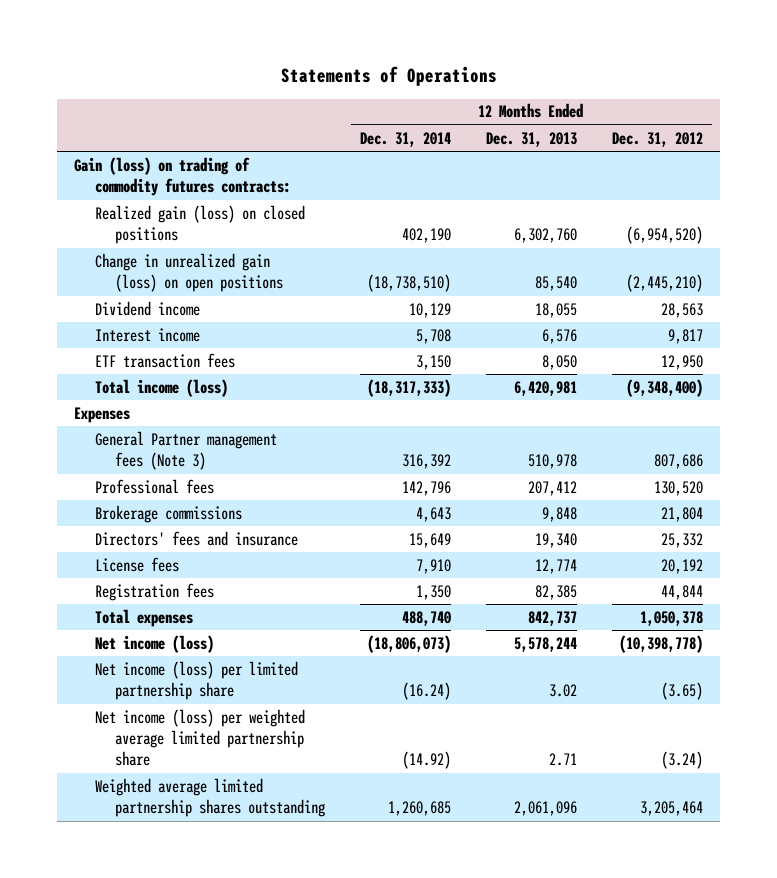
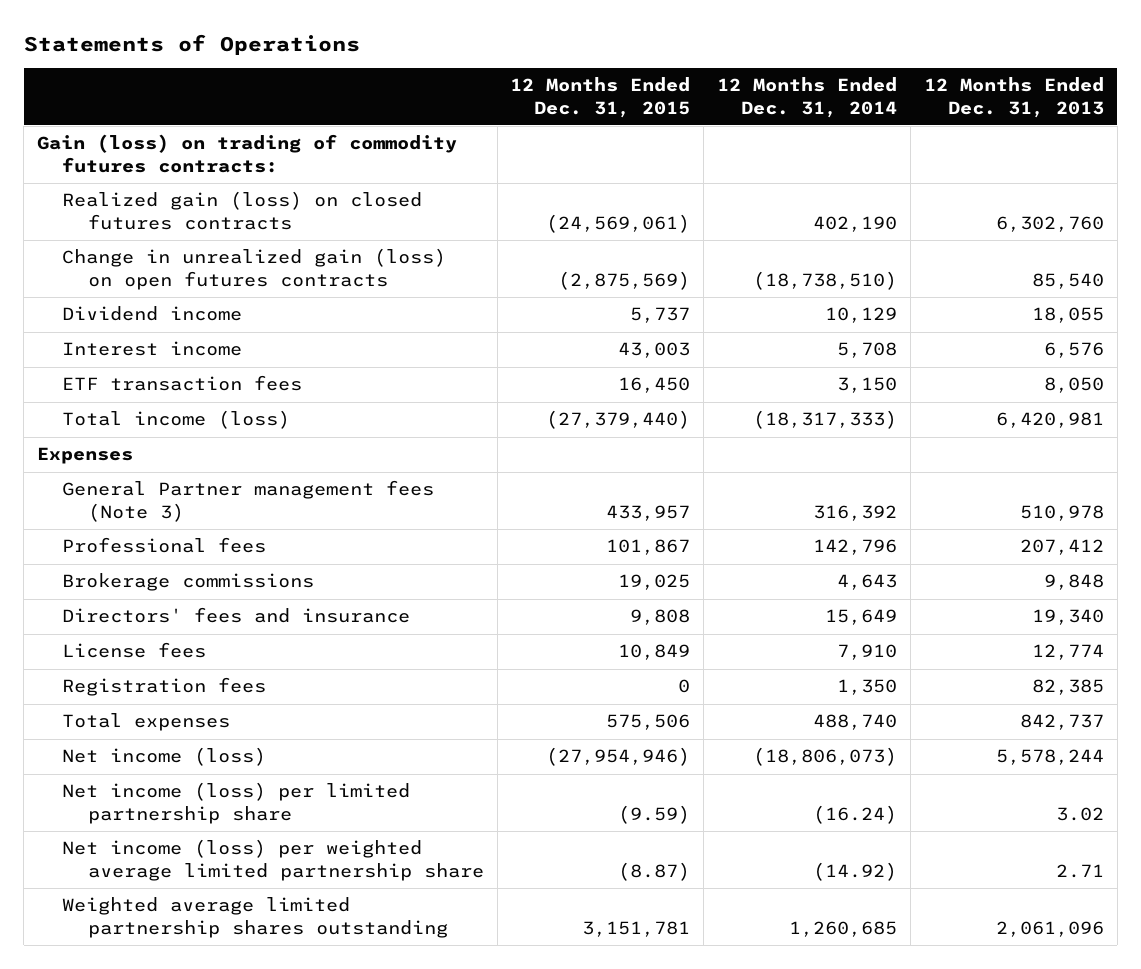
- | 12 Months Ended Dec. 31, 2014 | 12 Months Ended Dec. 31, 2013 | 12 Months Ended Dec. 31, 2012
+ | 12 Months Ended Dec. 31, 2015 | 12 Months Ended Dec. 31, 2014 | 12 Months Ended Dec. 31, 2013
- Realized gain (loss) on closed positions | 402,190 | 6,302,760 | (6,954,520)
- Change in unrealized gain (loss) on open positions | (18,738,510) | 85,540 | (2,445,210)
+ Realized gain (loss) on closed futures contracts | (24,569,061) | 402,190 | 6,302,760
+ Change in unrealized gain (loss) on open futures contracts | (2,875,569) | (18,738,510) | 85,540

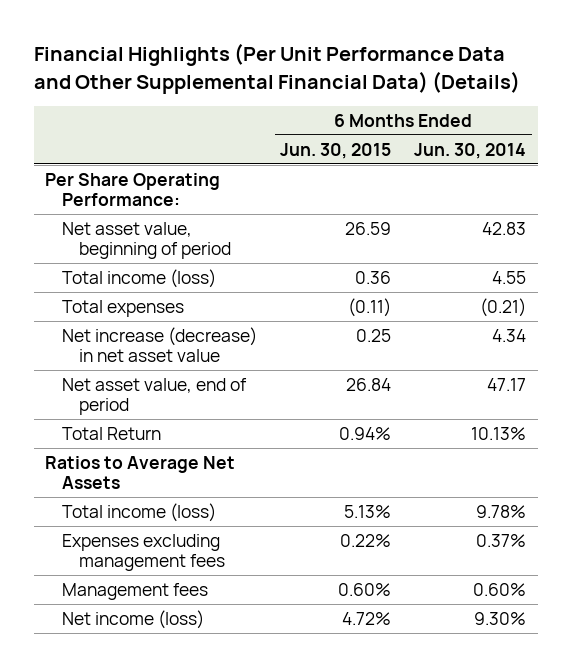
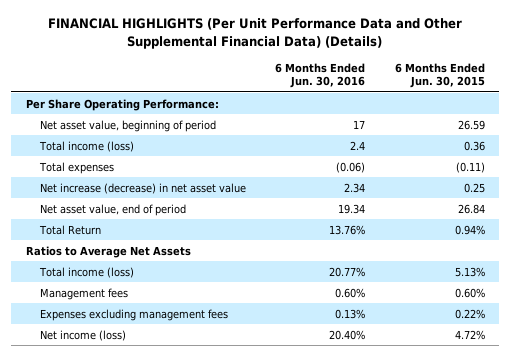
- Financial Highlights (Per Unit Performance Data and Other Supplemental Financial Data) (Details)
+ FINANCIAL HIGHLIGHTS (Per Unit Performance Data and Other Supplemental Financial Data) (Details)
- | 6 Months Ended Jun. 30, 2015 | 6 Months Ended Jun. 30, 2014
+ | 6 Months Ended Jun. 30, 2016 | 6 Months Ended Jun. 30, 2015
moved down: Expenses excluding management fees | 0.13% | 0.22%

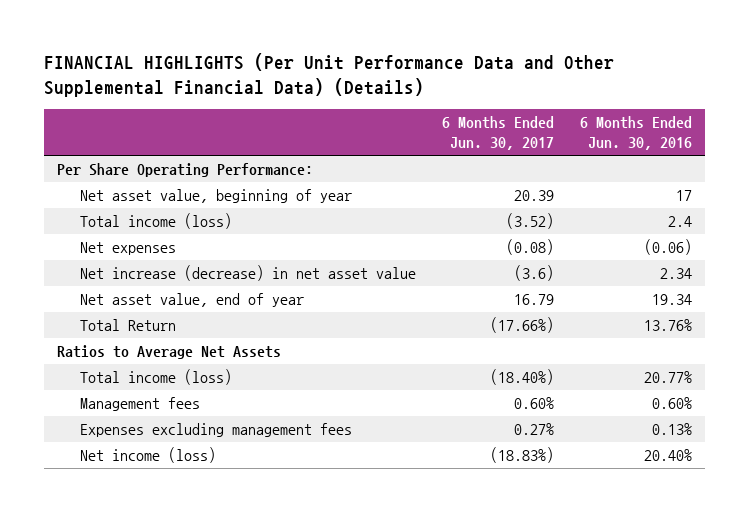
- | 6 Months Ended Jun. 30, 2016 | 6 Months Ended Jun. 30, 2015
+ | 6 Months Ended Jun. 30, 2017 | 6 Months Ended Jun. 30, 2016
- Net asset value, beginning of period | 17 | 26.59
+ Net asset value, beginning of year | 20.39 | 17
- Total expenses | (0.06) | (0.11)
+ Net expenses | (0.08) | (0.06)
- Net asset value, end of period | 19.34 | 26.84
+ Net asset value, end of year | 16.79 | 19.34

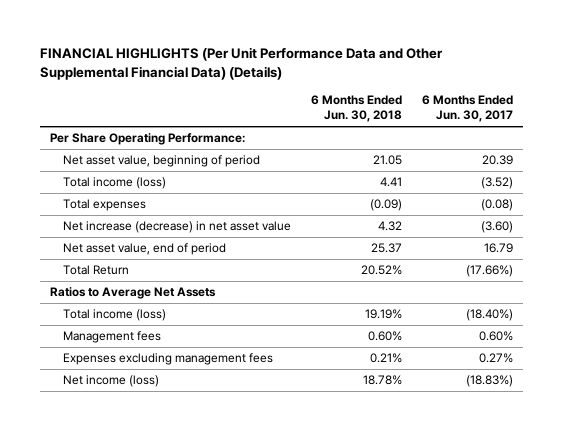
- | 6 Months Ended Jun. 30, 2017 | 6 Months Ended Jun. 30, 2016
+ | 6 Months Ended Jun. 30, 2018 | 6 Months Ended Jun. 30, 2017
- Net asset value, beginning of year | 20.39 | 17
+ Net asset value, beginning of period | 21.05 | 20.39
- Net expenses | (0.08) | (0.06)
- Net increase (decrease) in net asset value | (3.6) | 2.34
- Net asset value, end of year | 16.79 | 19.34
+ Total expenses | (0.09) | (0.08)
+ Net increase (decrease) in net asset value | 4.32 | (3.60)
+ Net asset value, end of period | 25.37 | 16.79

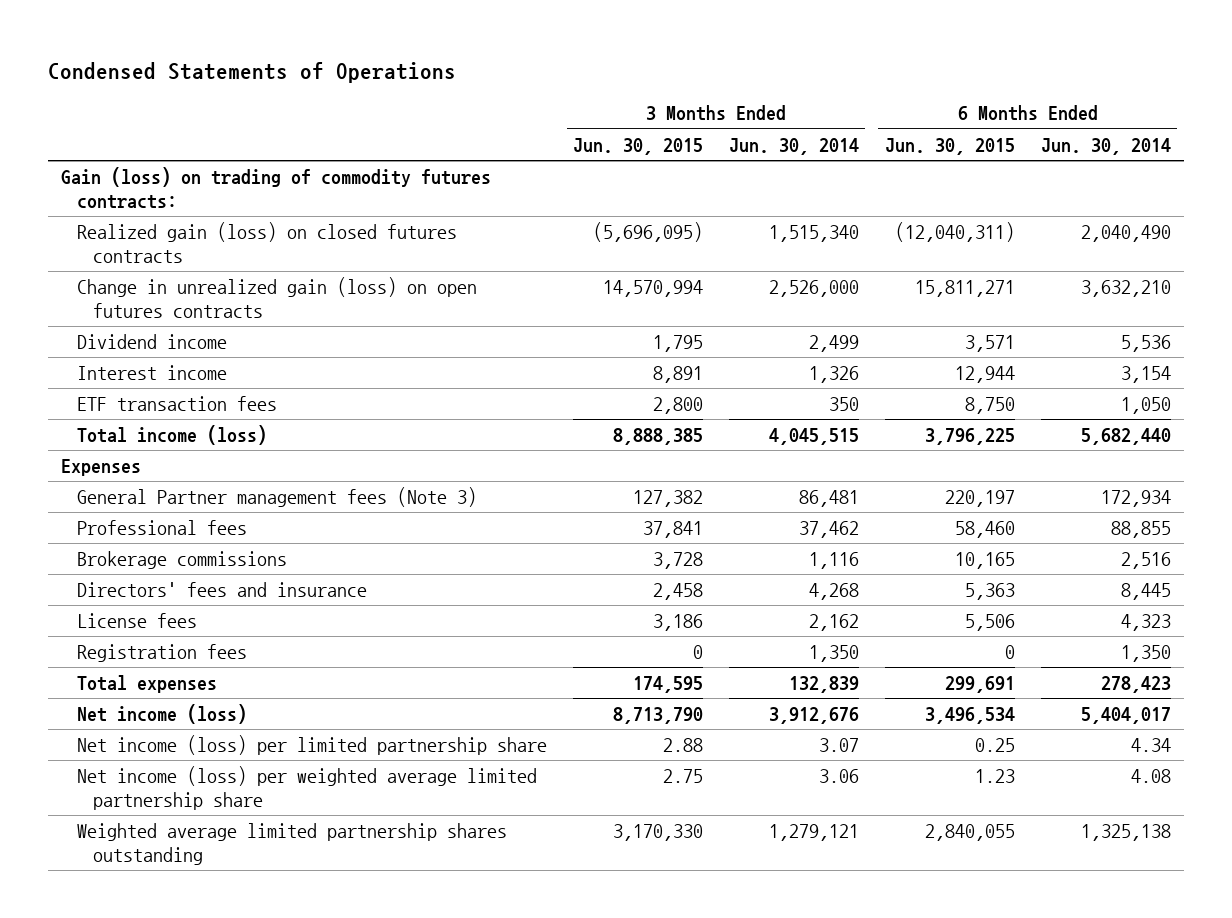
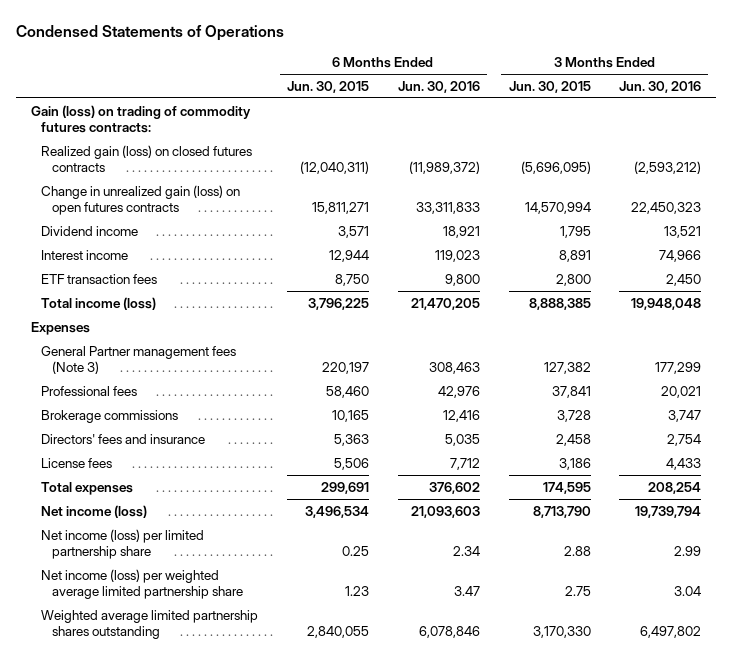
- | 3 Months Ended Jun. 30, 2015 | 3 Months Ended Jun. 30, 2014 | 6 Months Ended Jun. 30, 2015 | 6 Months Ended Jun. 30, 2014
+ | 6 Months Ended Jun. 30, 2015 | 6 Months Ended Jun. 30, 2016 | 3 Months Ended Jun. 30, 2015 | 3 Months Ended Jun. 30, 2016
- Registration fees | 0 | 1,350 | 0 | 1,350

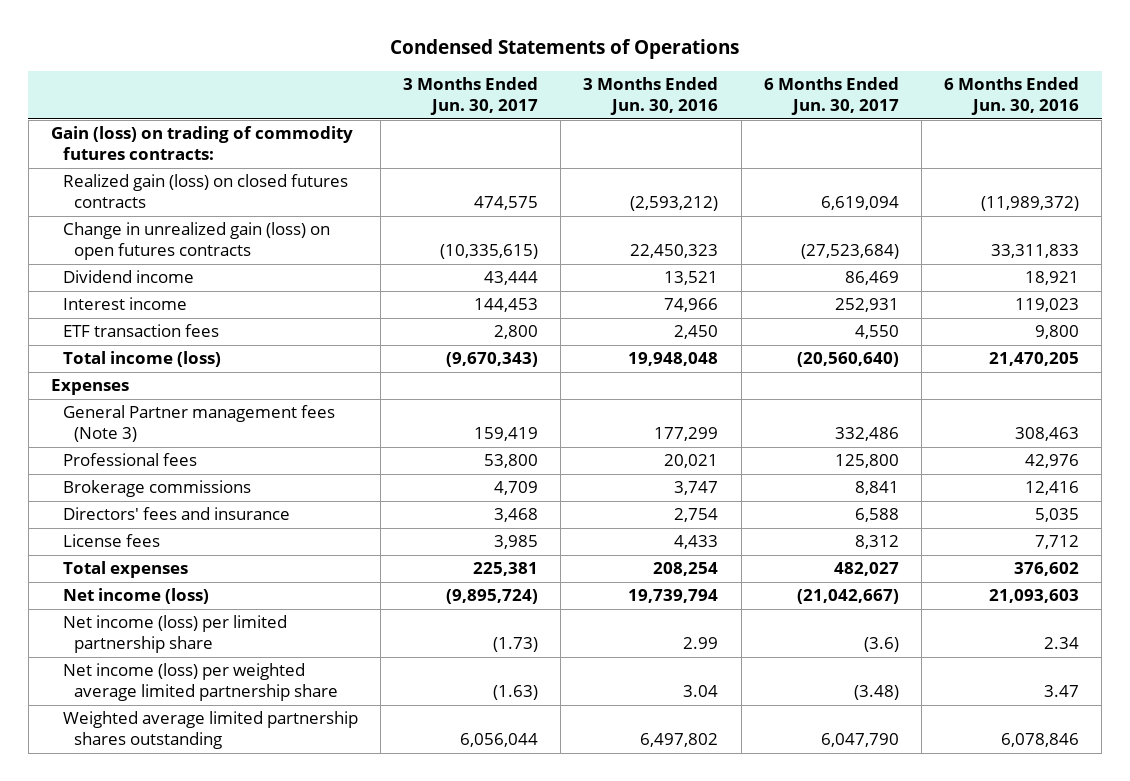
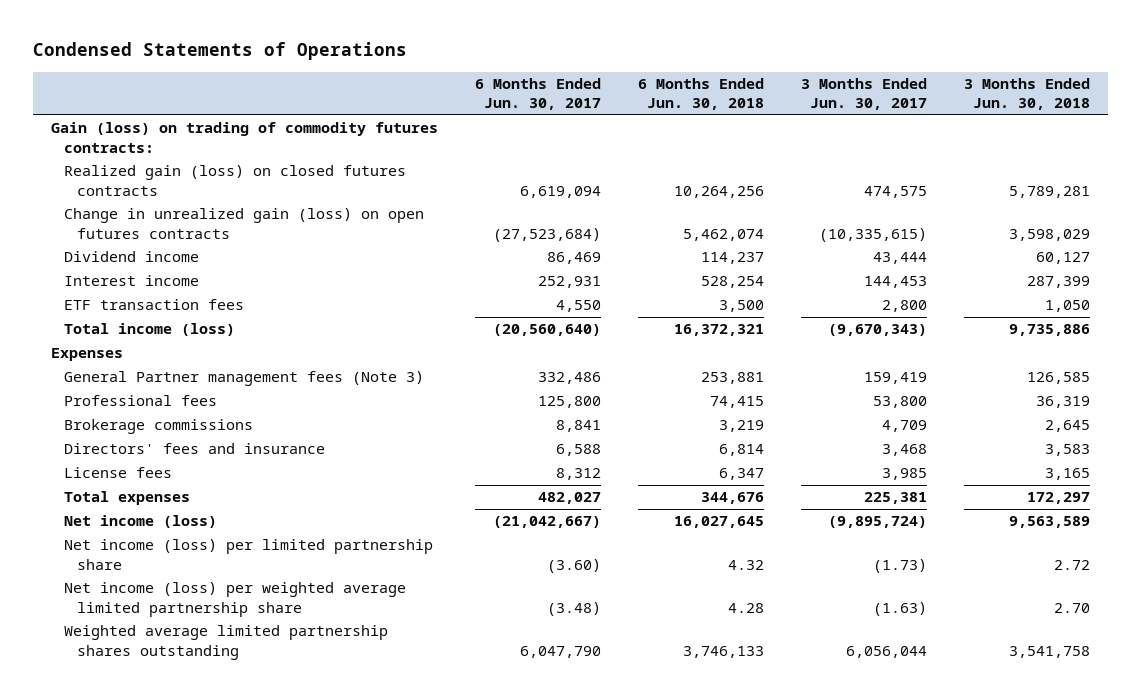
- | 3 Months Ended Jun. 30, 2017 | 3 Months Ended Jun. 30, 2016 | 6 Months Ended Jun. 30, 2017 | 6 Months Ended Jun. 30, 2016
+ | 6 Months Ended Jun. 30, 2017 | 6 Months Ended Jun. 30, 2018 | 3 Months Ended Jun. 30, 2017 | 3 Months Ended Jun. 30, 2018
- Net income (loss) per limited partnership share | (1.73) | 2.99 | (3.6) | 2.34
+ Net income (loss) per limited partnership share | (3.60) | 4.32 | (1.73) | 2.72

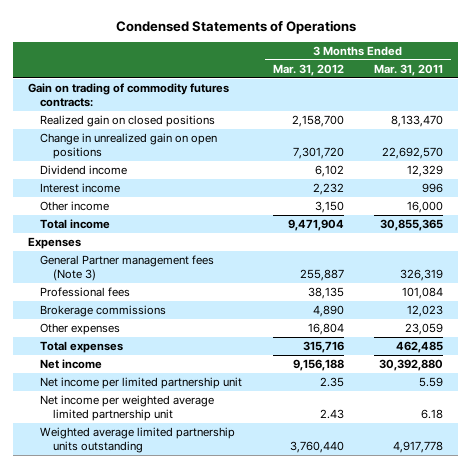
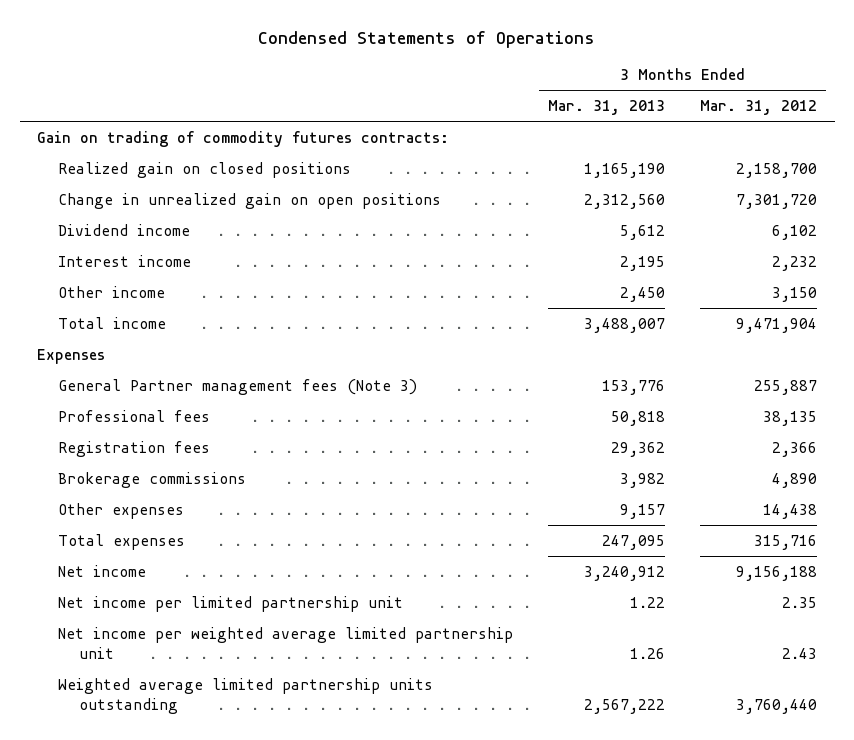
- | 3 Months Ended Mar. 31, 2012 | 3 Months Ended Mar. 31, 2011
+ | 3 Months Ended Mar. 31, 2013 | 3 Months Ended Mar. 31, 2012
+ Registration fees | 29,362 | 2,366
- Other expenses | 16,804 | 23,059
+ Other expenses | 9,157 | 14,438

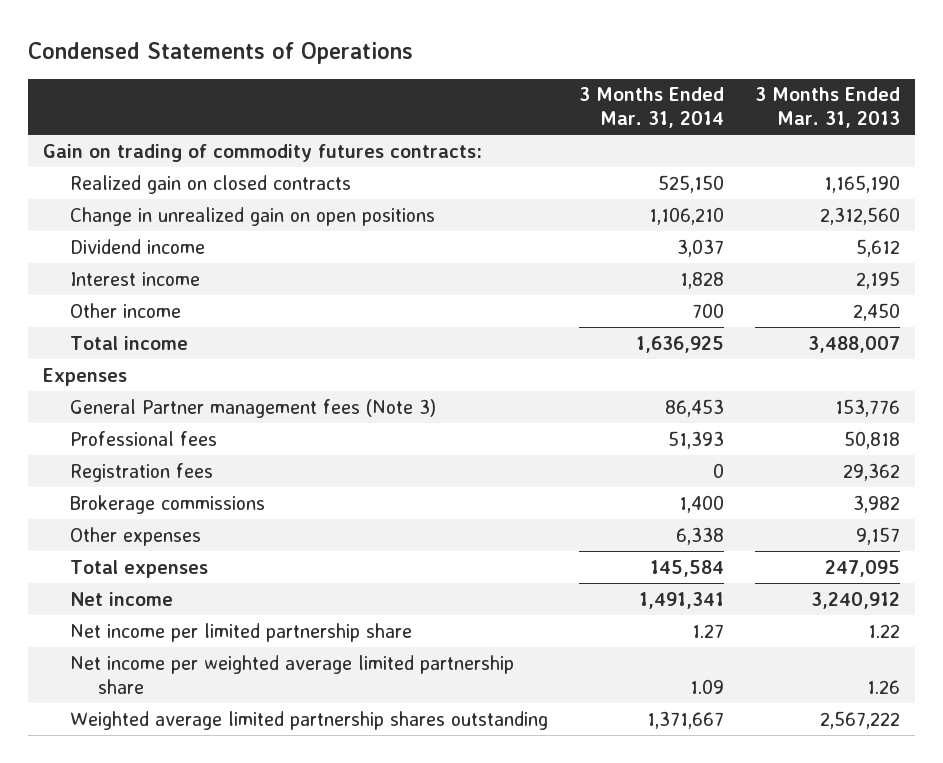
- | 3 Months Ended Mar. 31, 2013 | 3 Months Ended Mar. 31, 2012
+ | 3 Months Ended Mar. 31, 2014 | 3 Months Ended Mar. 31, 2013
- Realized gain on closed positions | 1,165,190 | 2,158,700
+ Realized gain on closed contracts | 525,150 | 1,165,190
- Net income per limited partnership unit | 1.22 | 2.35
- Net income per weighted average limited partnership unit | 1.26 | 2.43
- Weighted average limited partnership units outstanding | 2,567,222 | 3,760,440
+ Net income per limited partnership share | 1.27 | 1.22
+ Net income per weighted average limited partnership share | 1.09 | 1.26
+ Weighted average limited partnership shares outstanding | 1,371,667 | 2,567,222

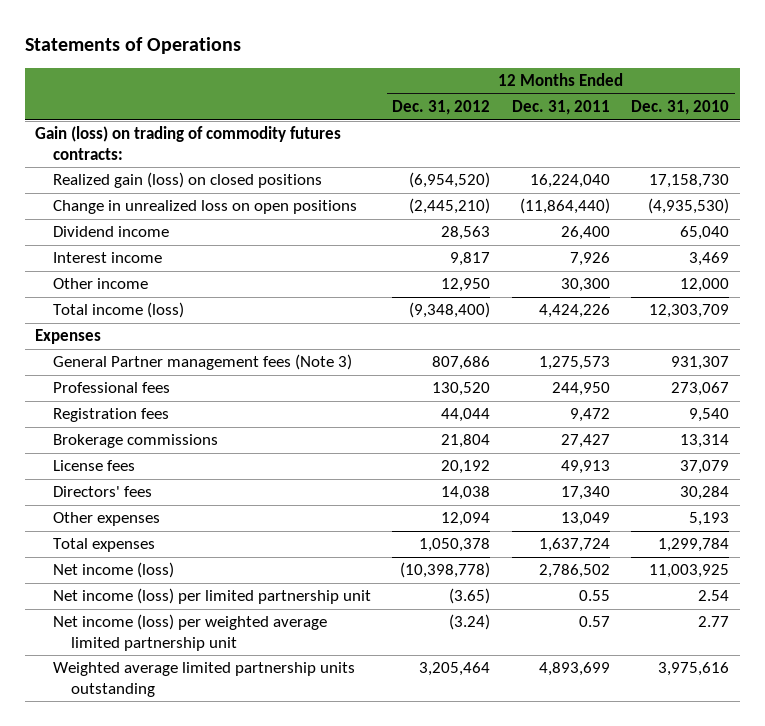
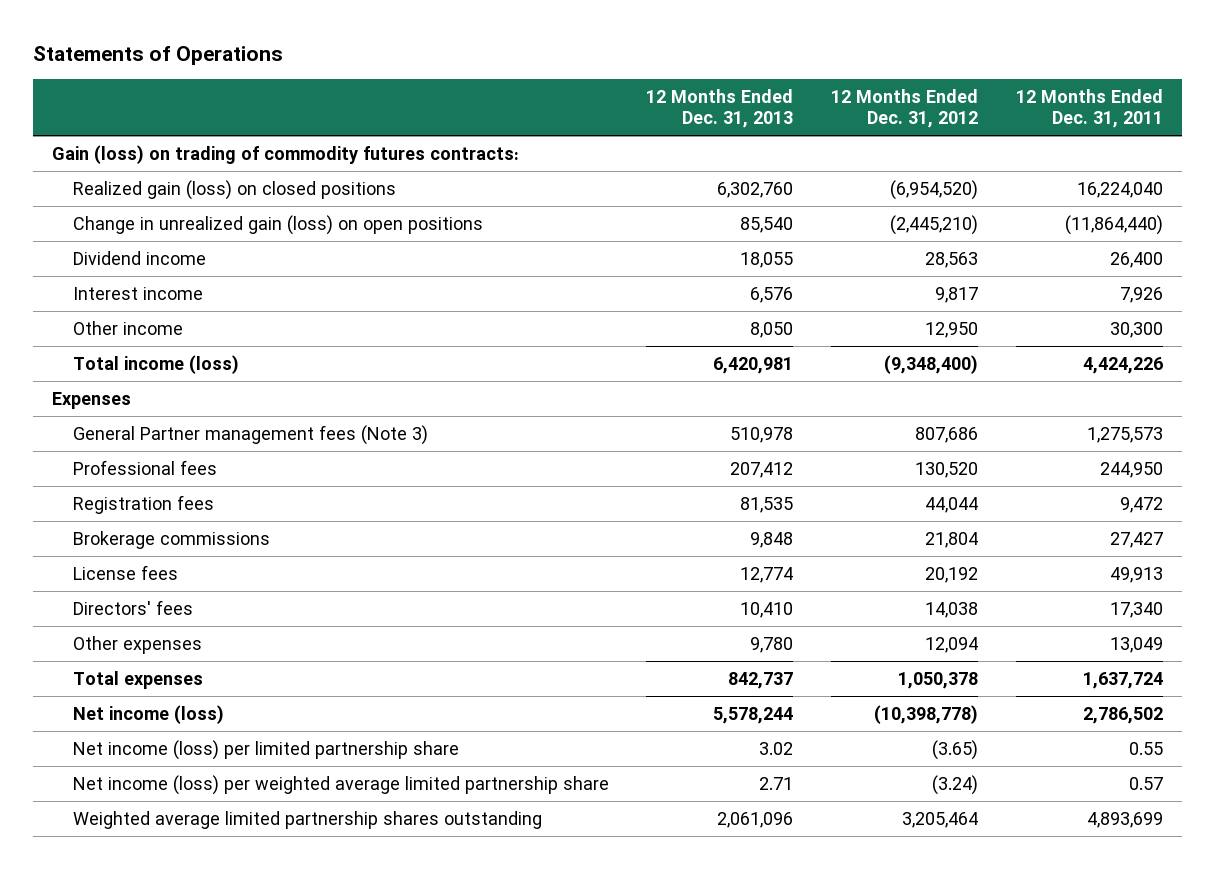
- | 12 Months Ended Dec. 31, 2012 | 12 Months Ended Dec. 31, 2011 | 12 Months Ended Dec. 31, 2010
+ | 12 Months Ended Dec. 31, 2013 | 12 Months Ended Dec. 31, 2012 | 12 Months Ended Dec. 31, 2011
- Change in unrealized loss on open positions | (2,445,210) | (11,864,440) | (4,935,530)
+ Change in unrealized gain (loss) on open positions | 85,540 | (2,445,210) | (11,864,440)
- Net income (loss) per limited partnership unit | (3.65) | 0.55 | 2.54
- Net income (loss) per weighted average limited partnership unit | (3.24) | 0.57 | 2.77
- Weighted average limited partnership units outstanding | 3,205,464 | 4,893,699 | 3,975,616
+ Net income (loss) per limited partnership share | 3.02 | (3.65) | 0.55
+ Net income (loss) per weighted average limited partnership share | 2.71 | (3.24) | 0.57
+ Weighted average limited partnership shares outstanding | 2,061,096 | 3,205,464 | 4,893,699

